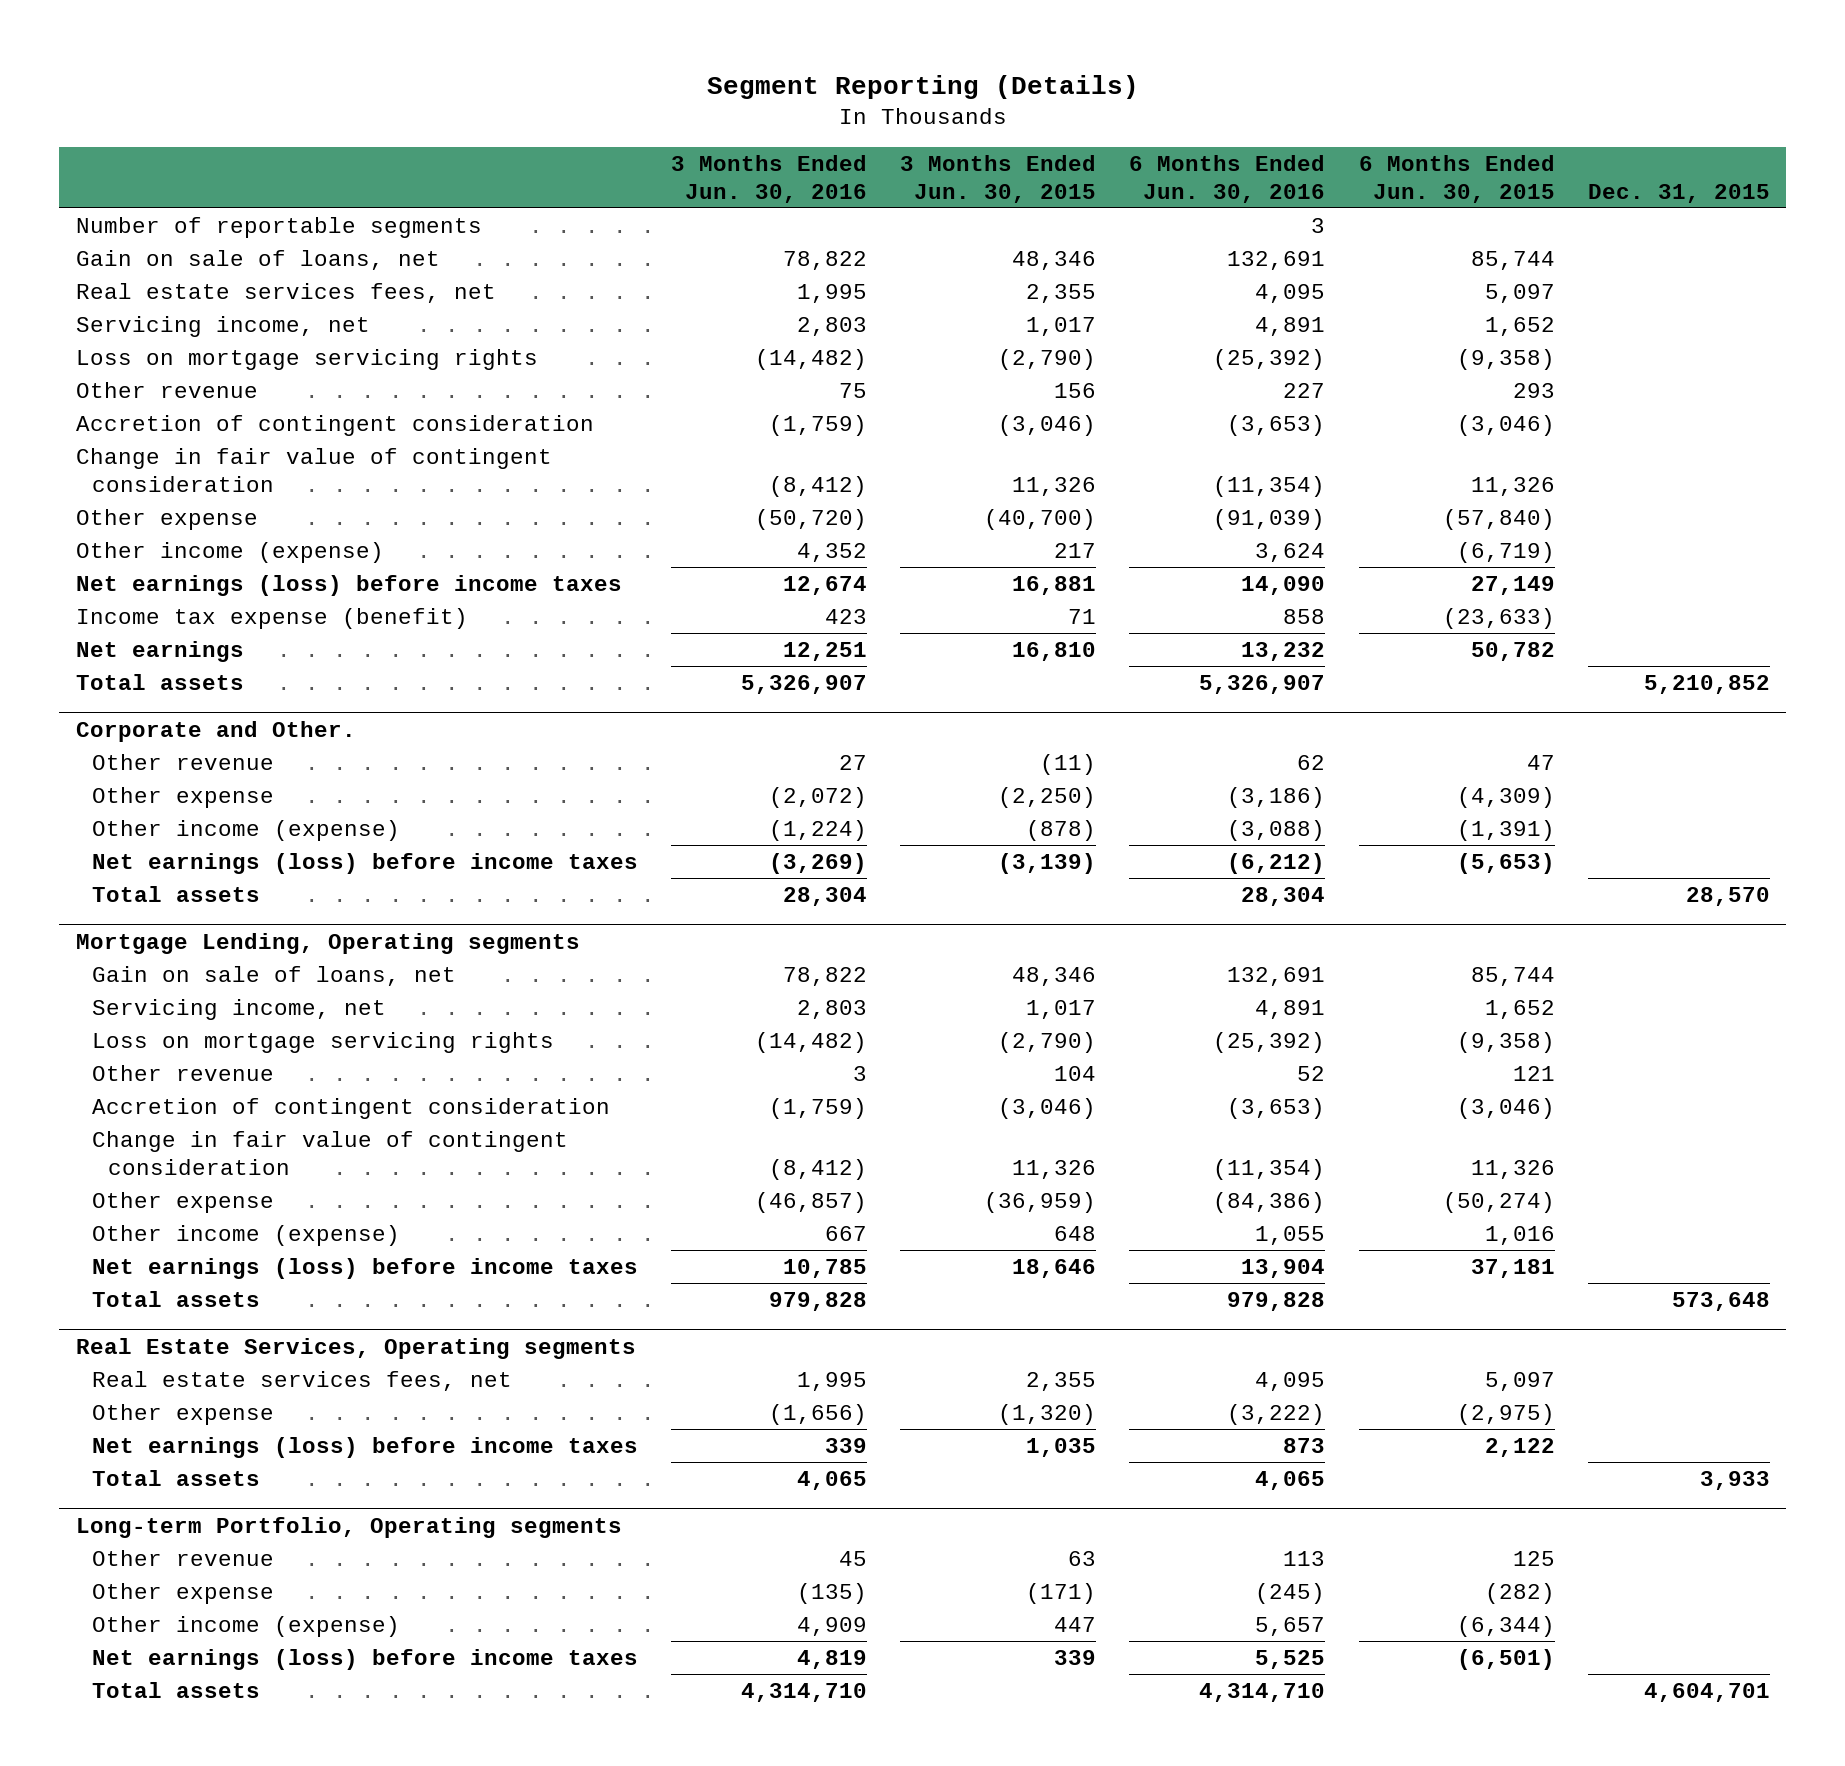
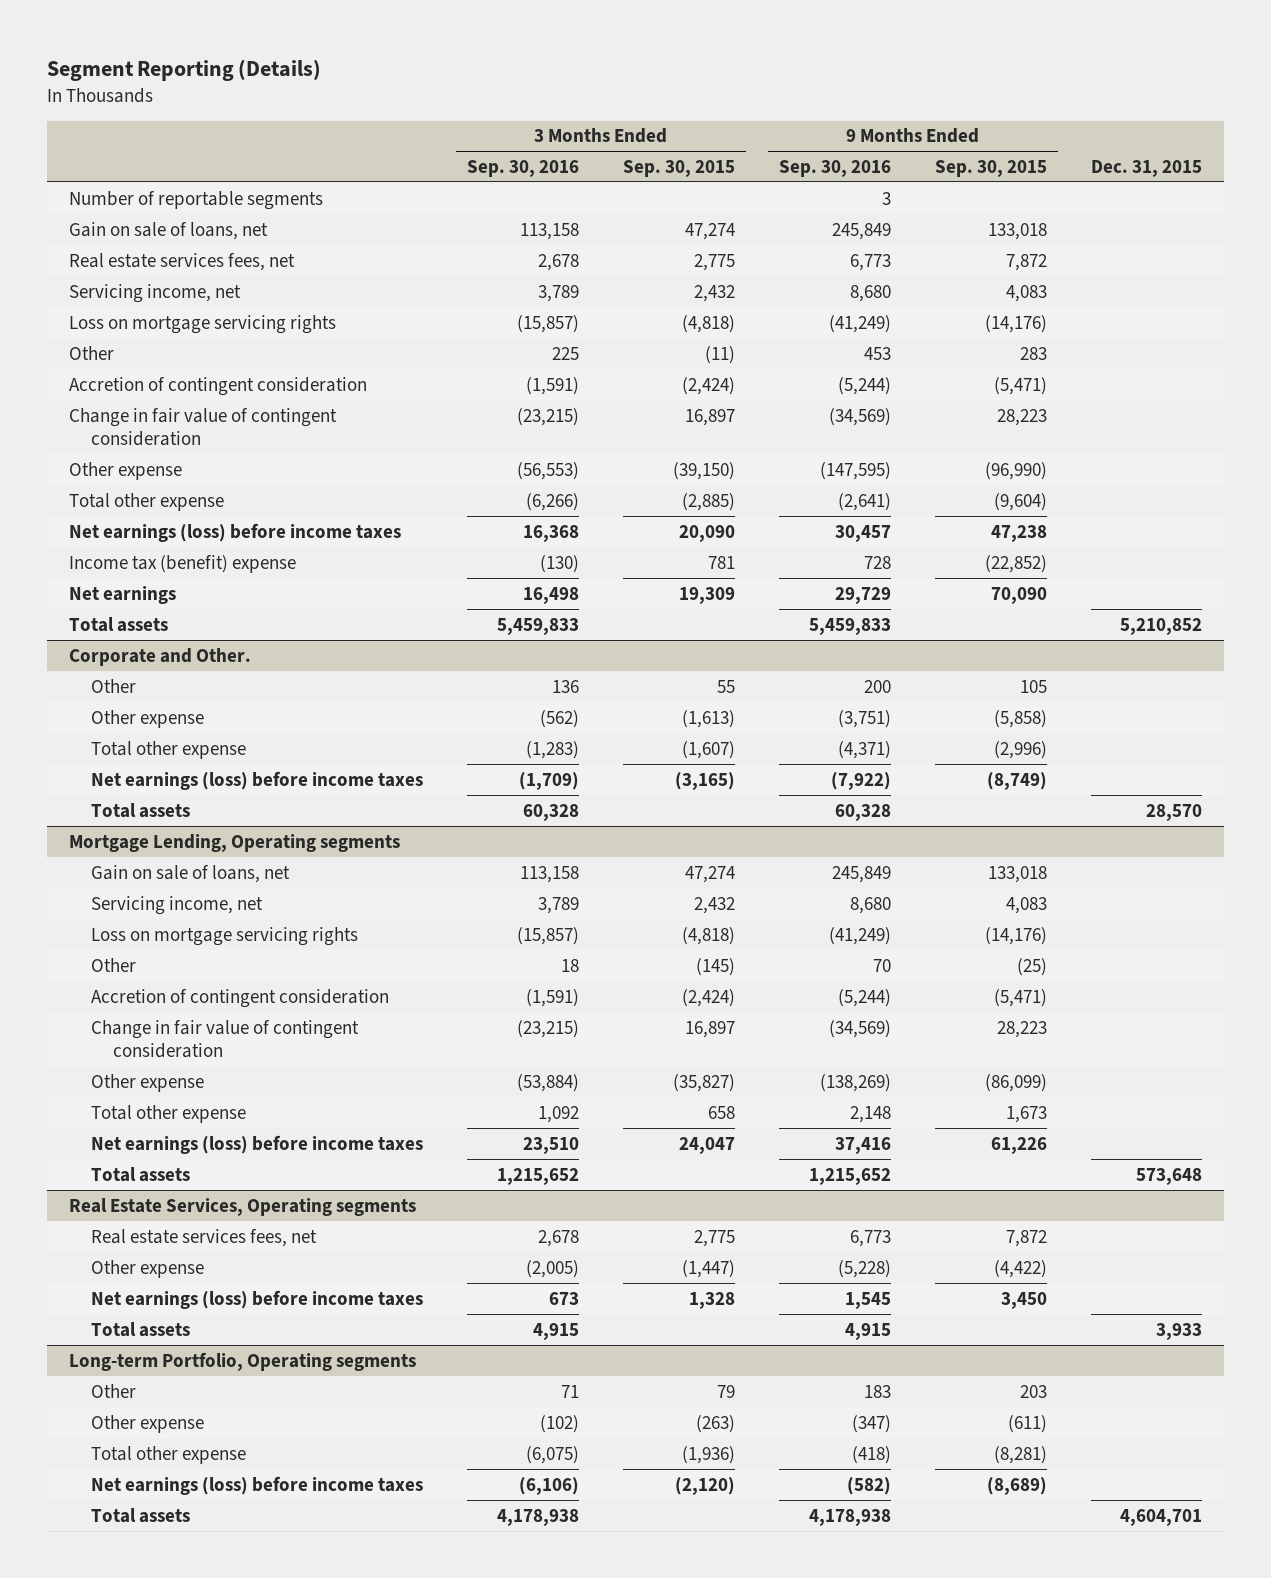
- | 3 Months Ended Jun. 30, 2016 | 3 Months Ended Jun. 30, 2015 | 6 Months Ended Jun. 30, 2016 | 6 Months Ended Jun. 30, 2015 | Dec. 31, 2015
+ | 3 Months Ended Sep. 30, 2016 | 3 Months Ended Sep. 30, 2015 | 9 Months Ended Sep. 30, 2016 | 9 Months Ended Sep. 30, 2015 | Dec. 31, 2015
- Other revenue | 75 | 156 | 227 | 293 |
+ Other | 225 | (11) | 453 | 283 |
- Other income (expense) | 4,352 | 217 | 3,624 | (6,719) |
+ Total other expense | (6,266) | (2,885) | (2,641) | (9,604) |
- Income tax expense (benefit) | 423 | 71 | 858 | (23,633) |
+ Income tax (benefit) expense | (130) | 781 | 728 | (22,852) |
@ Corporate and Other.
- Other revenue | 27 | (11) | 62 | 47 |
+ Other | 136 | 55 | 200 | 105 |
- Other income (expense) | (1,224) | (878) | (3,088) | (1,391) |
+ Total other expense | (1,283) | (1,607) | (4,371) | (2,996) |
@ Mortgage Lending, Operating segments
- Other revenue | 3 | 104 | 52 | 121 |
+ Other | 18 | (145) | 70 | (25) |
- Other income (expense) | 667 | 648 | 1,055 | 1,016 |
+ Total other expense | 1,092 | 658 | 2,148 | 1,673 |
@ Long-term Portfolio, Operating segments
- Other revenue | 45 | 63 | 113 | 125 |
+ Other | 71 | 79 | 183 | 203 |
- Other income (expense) | 4,909 | 447 | 5,657 | (6,344) |
+ Total other expense | (6,075) | (1,936) | (418) | (8,281) |

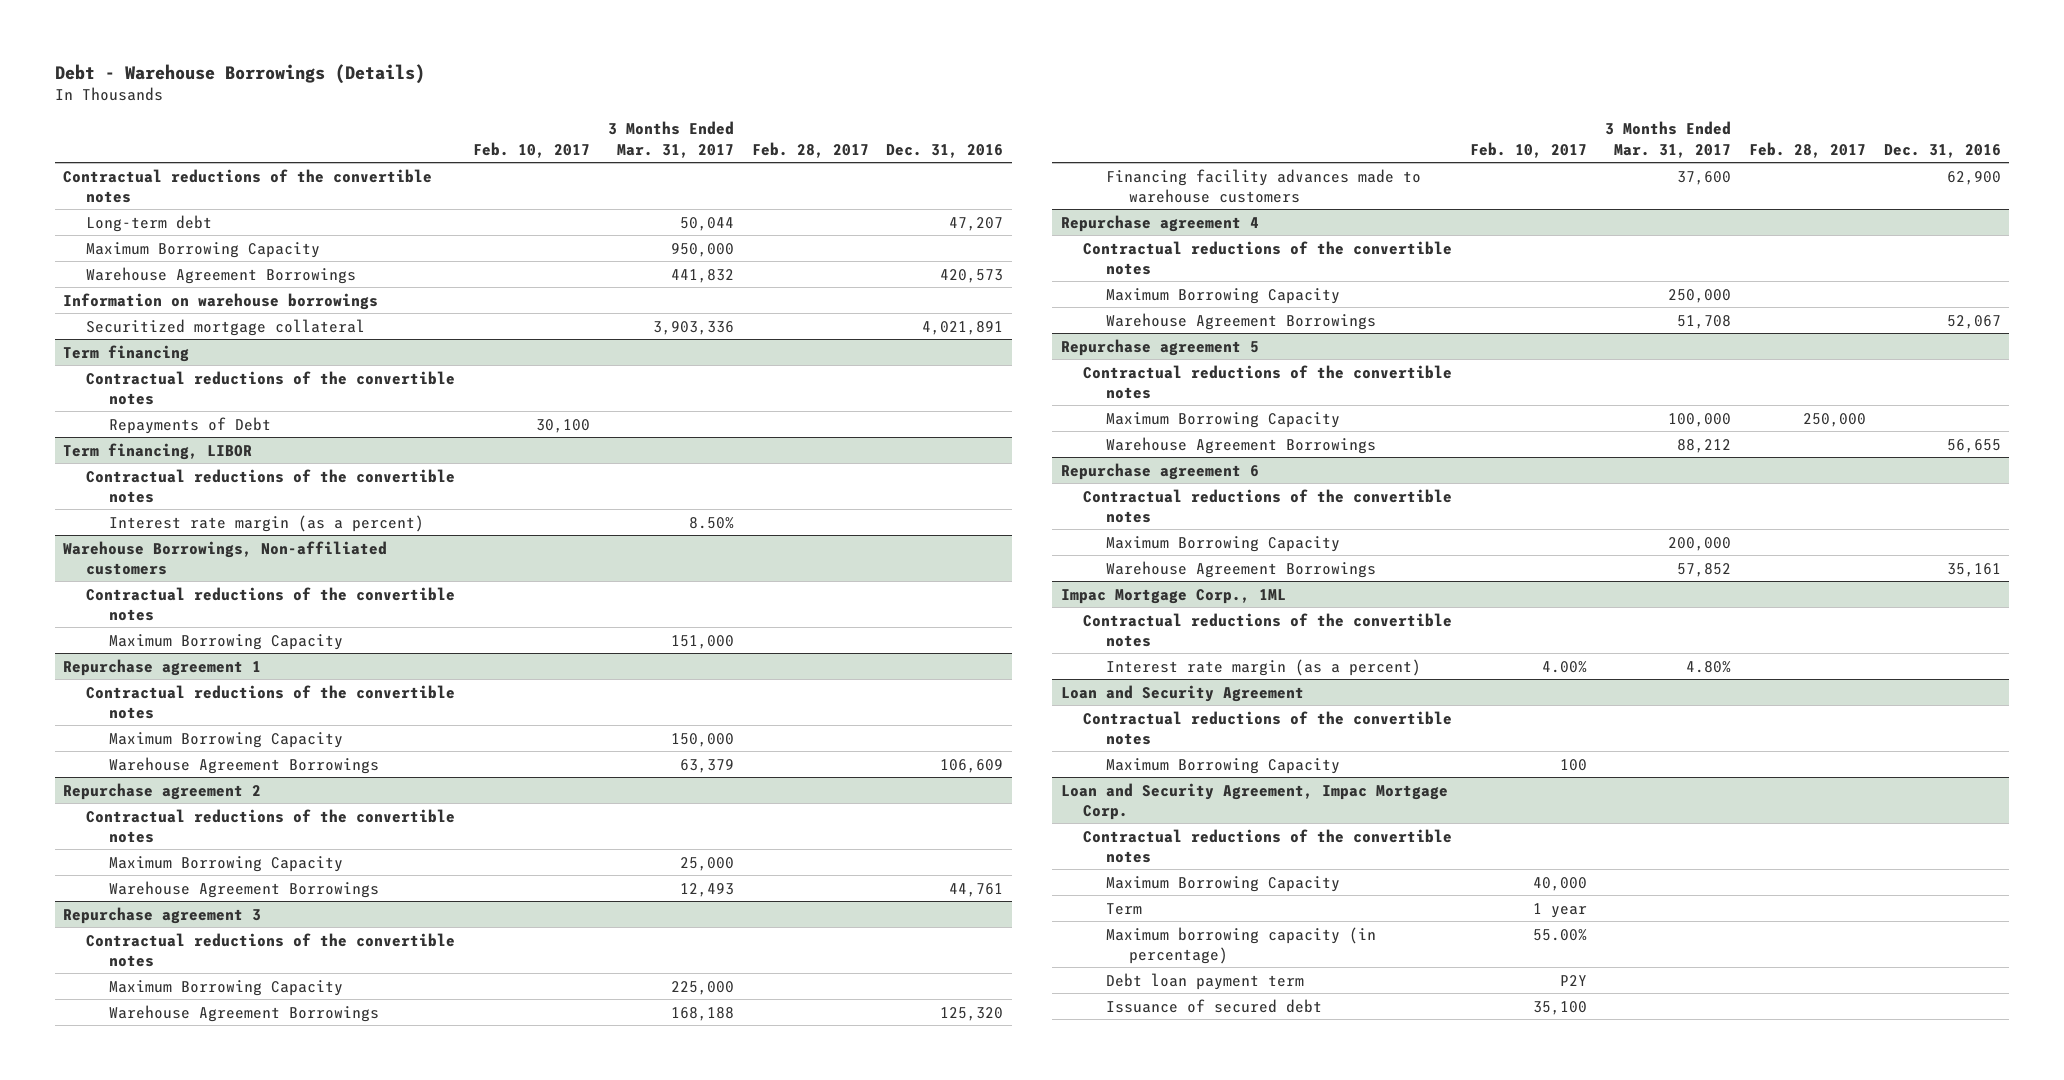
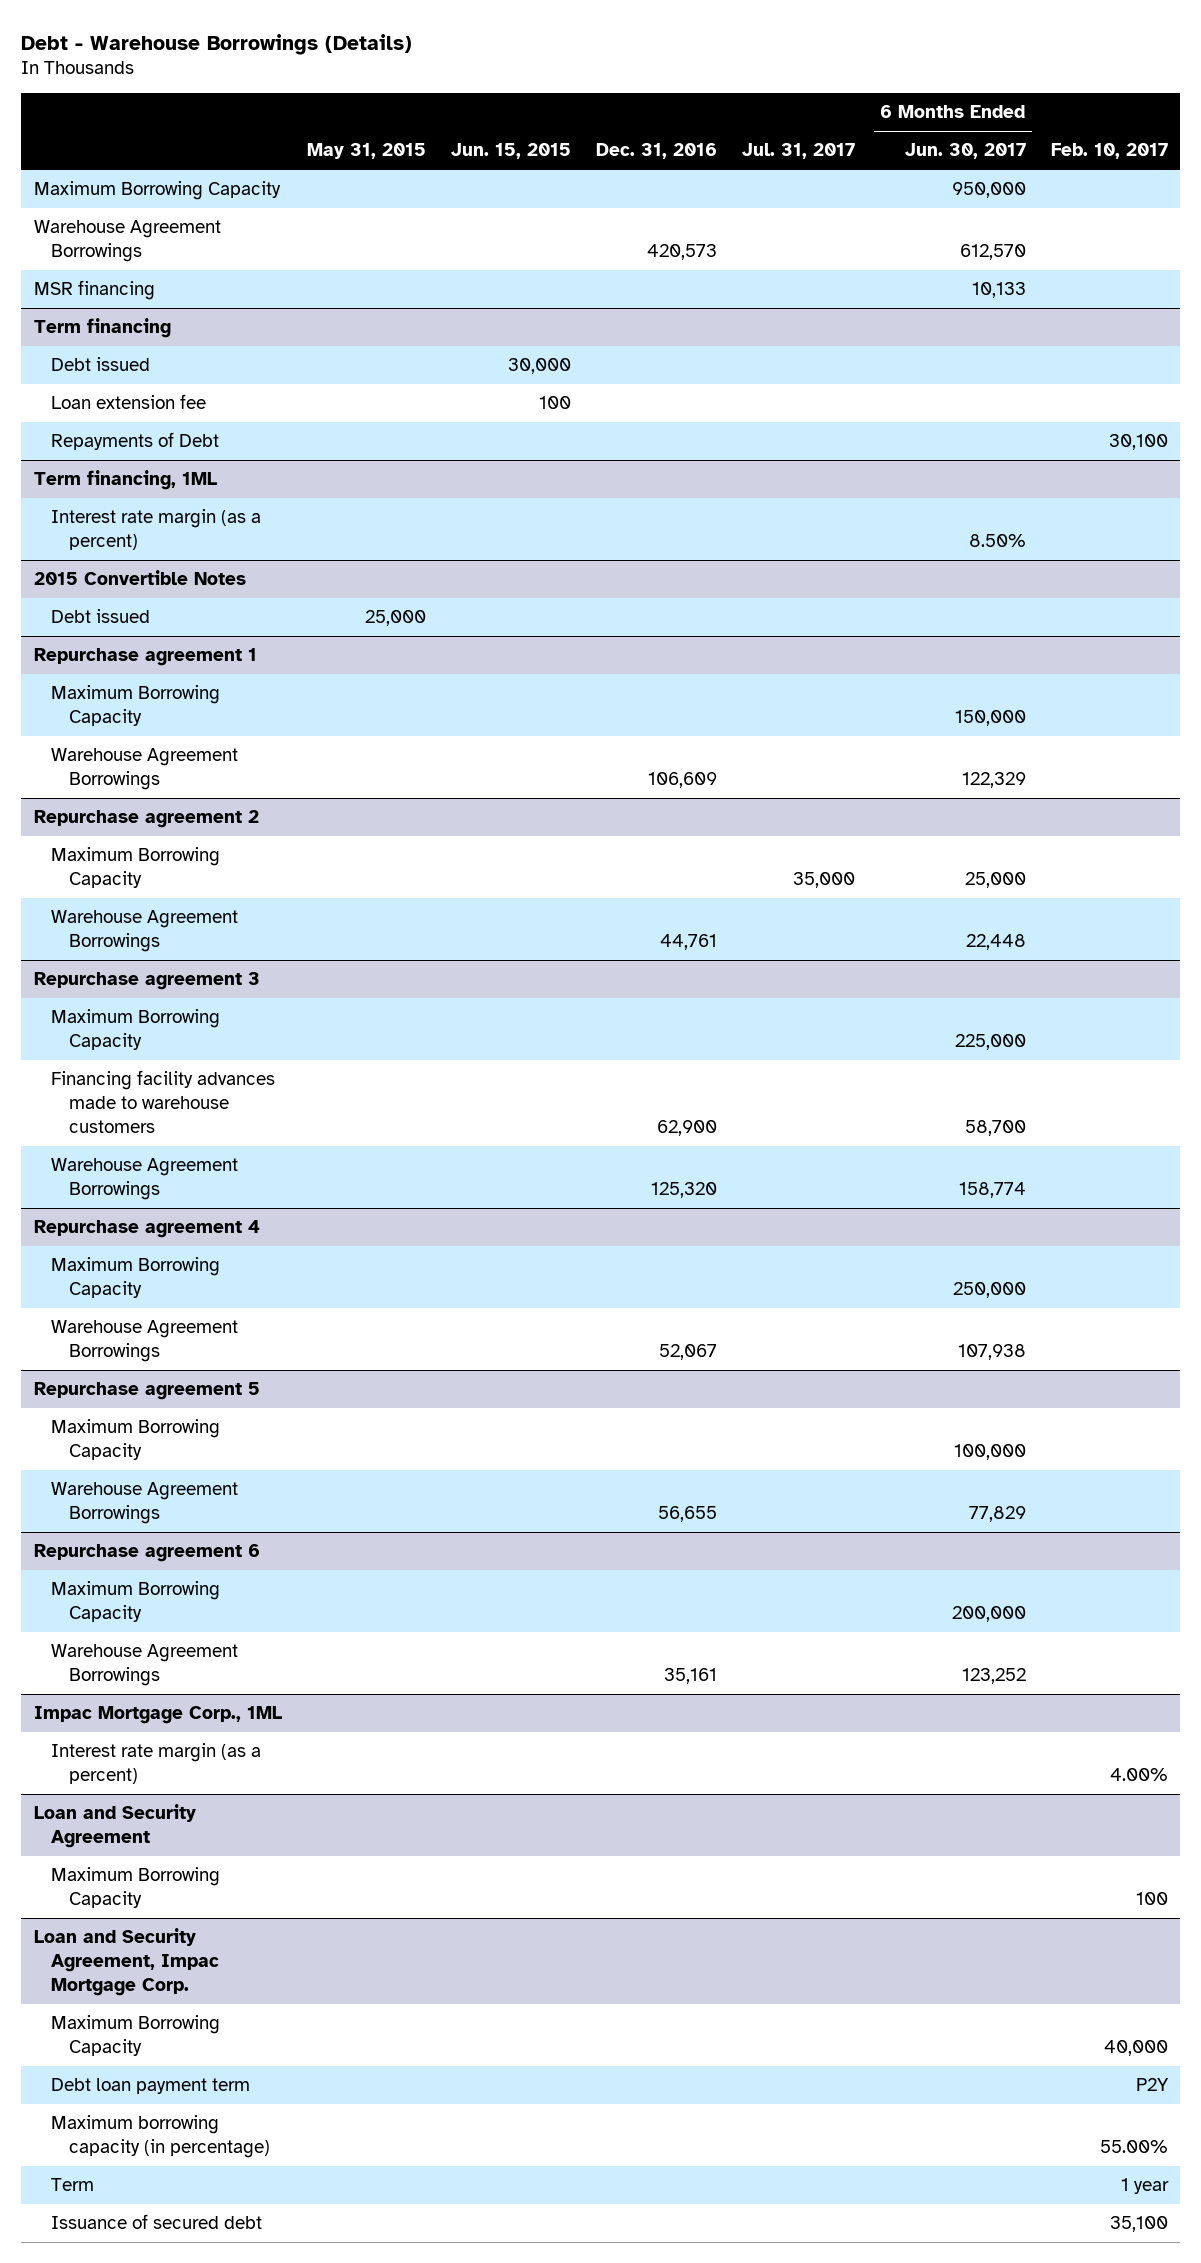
- | Feb. 10, 2017 | 3 Months Ended Mar. 31, 2017 | Feb. 28, 2017 | Dec. 31, 2016
+ | May 31, 2015 | Jun. 15, 2015 | Dec. 31, 2016 | Jul. 31, 2017 | 6 Months Ended Jun. 30, 2017 | Feb. 10, 2017
- Contractual reductions of the convertible notes
- Long-term debt | | 50,044 | | 47,207
- Information on warehouse borrowings
- Securitized mortgage collateral | | 3,903,336 | | 4,021,891
+ MSR financing | | | | | 10,133 |
@ Term financing
- Contractual reductions of the convertible notes
+ Debt issued | | 30,000 | | | |
+ Loan extension fee | | 100 | | | |
- Term financing, LIBOR
- Contractual reductions of the convertible notes
+ Term financing, 1ML
- Warehouse Borrowings, Non-affiliated customers
- Contractual reductions of the convertible notes
- Maximum Borrowing Capacity | | 151,000 | |
+ 2015 Convertible Notes
+ Debt issued | 25,000 | | | | |
@ Repurchase agreement 1
- Contractual reductions of the convertible notes
@ Repurchase agreement 2
- Contractual reductions of the convertible notes
@ Repurchase agreement 3
- Contractual reductions of the convertible notes
moved down: Warehouse Agreement Borrowings | | | 125,320 | | 158,774 |
@ Repurchase agreement 4
- Contractual reductions of the convertible notes
@ Repurchase agreement 5
- Contractual reductions of the convertible notes
@ Repurchase agreement 6
- Contractual reductions of the convertible notes
@ Impac Mortgage Corp., 1ML
- Contractual reductions of the convertible notes
@ Loan and Security Agreement
- Contractual reductions of the convertible notes
@ Loan and Security Agreement, Impac Mortgage Corp.
- Contractual reductions of the convertible notes
moved down: Maximum borrowing capacity (in percentage) | | | | | | 55.00%
moved down: Term | | | | | | 1 year

